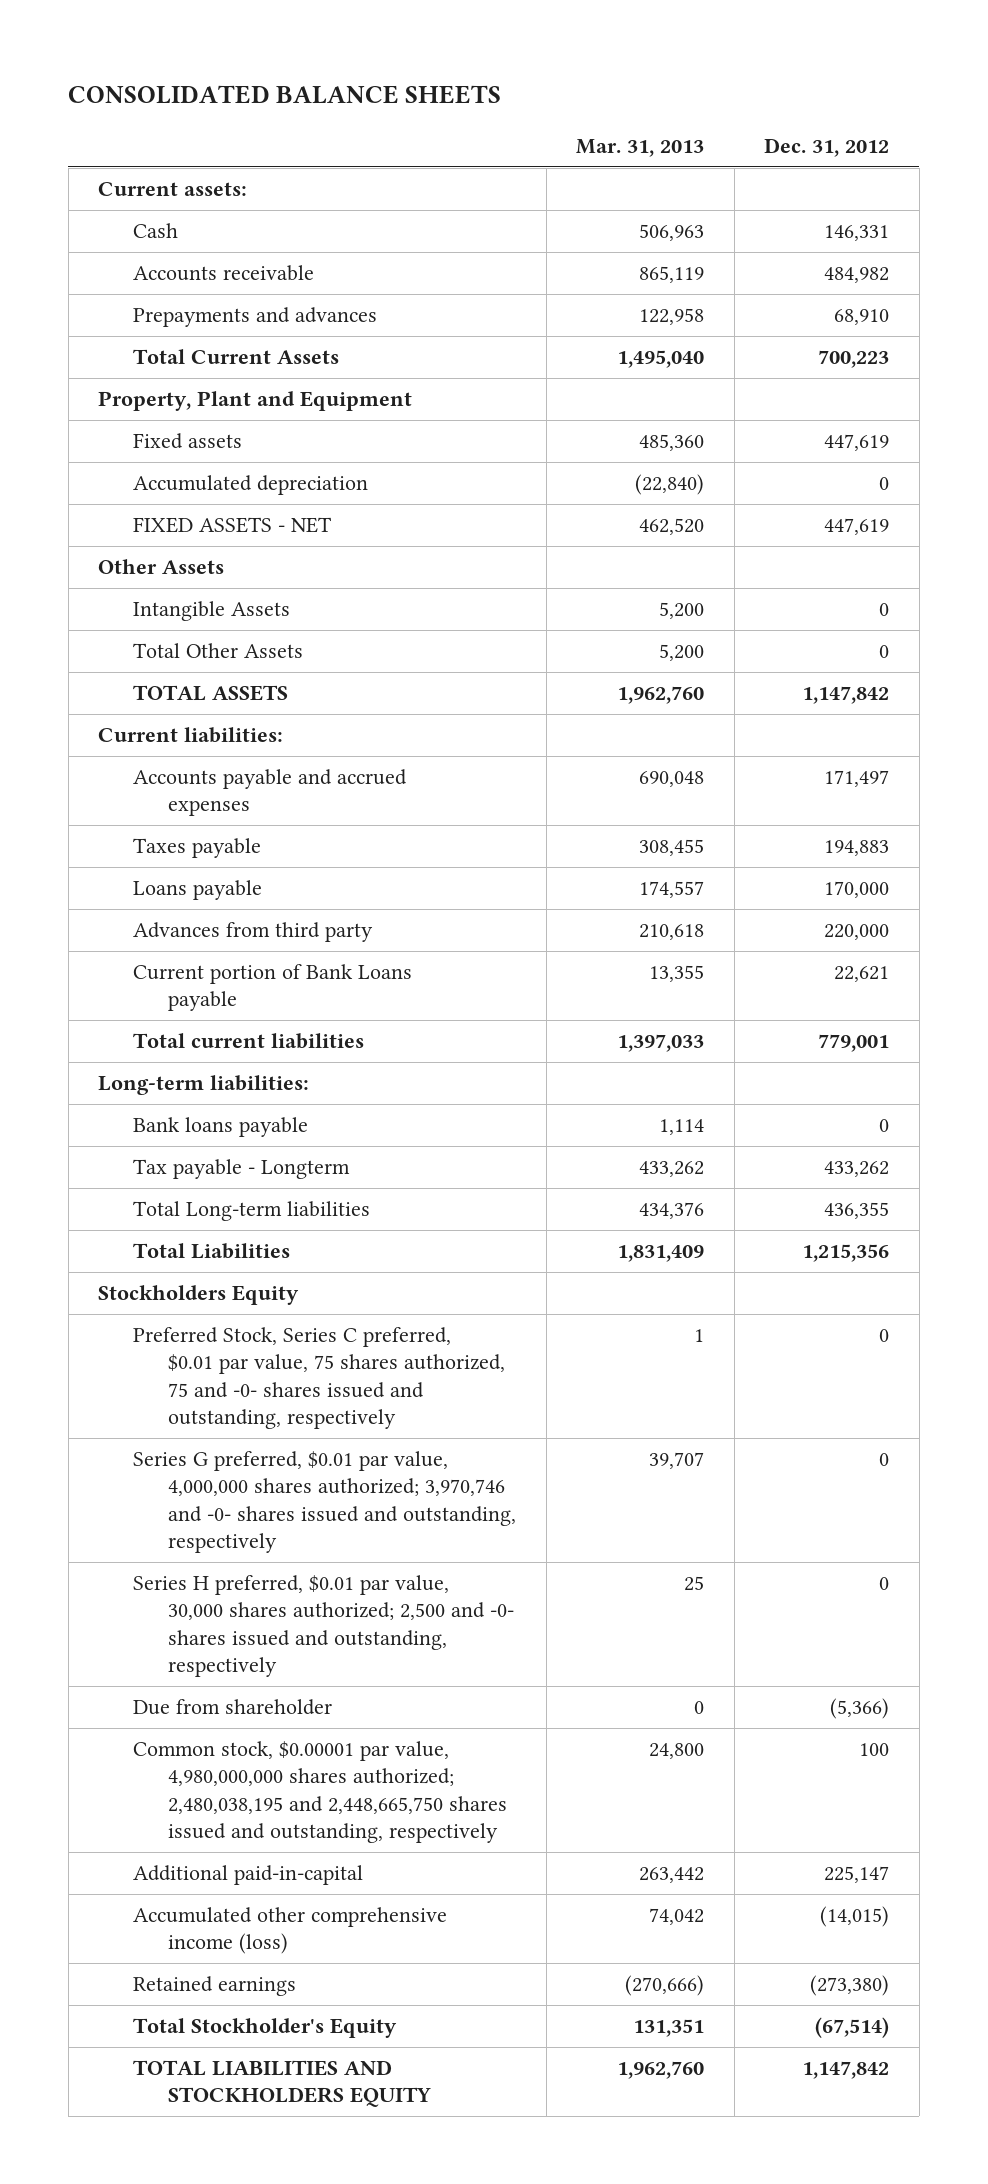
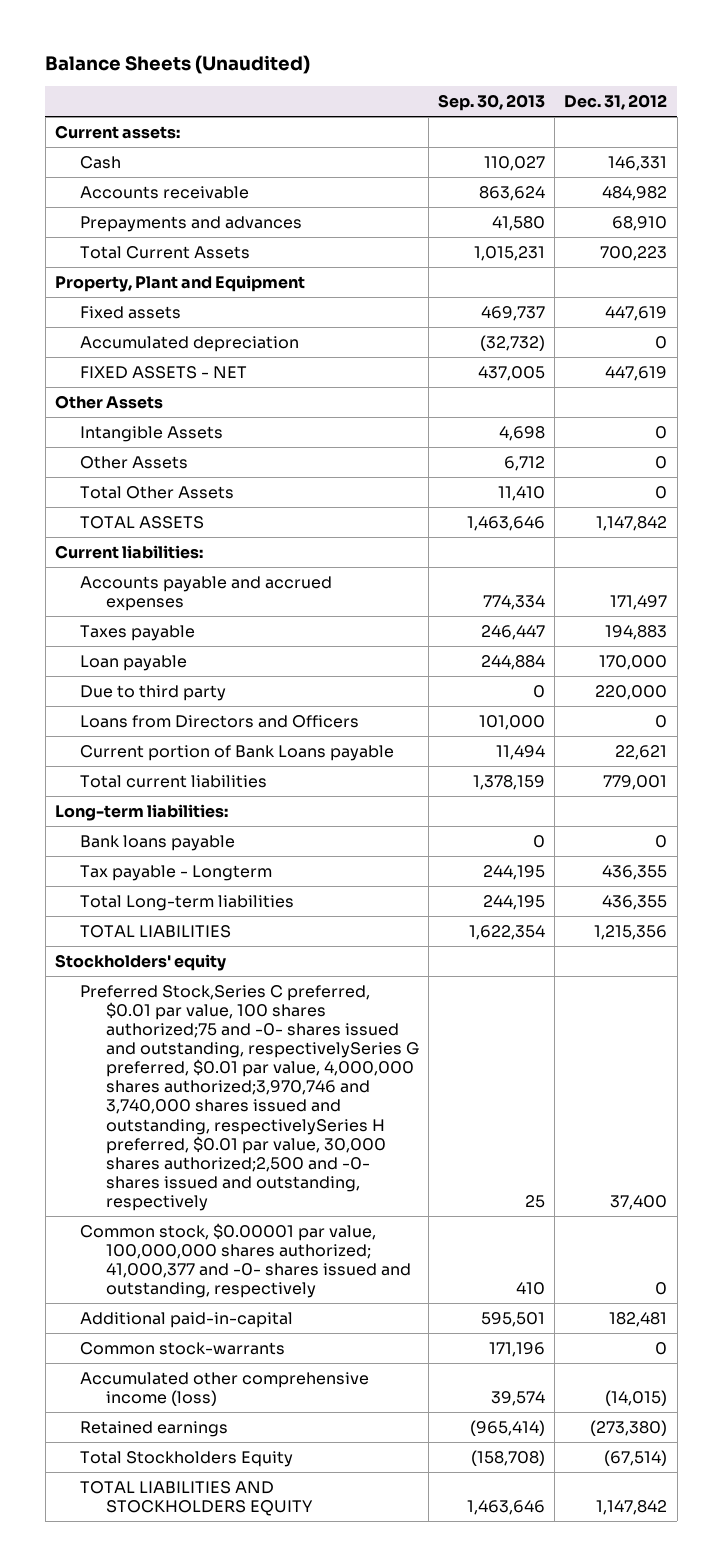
- CONSOLIDATED BALANCE SHEETS
+ Balance Sheets (Unaudited)
- | Mar. 31, 2013 | Dec. 31, 2012
+ | Sep. 30, 2013 | Dec. 31, 2012
+ Other Assets | 6,712 | 0
- Loans payable | 174,557 | 170,000
- Advances from third party | 210,618 | 220,000
+ Loan payable | 244,884 | 170,000
+ Due to third party | 0 | 220,000
+ Loans from Directors and Officers | 101,000 | 0
- Tax payable - Longterm | 433,262 | 433,262
+ Tax payable - Longterm | 244,195 | 436,355
- Total Liabilities | 1,831,409 | 1,215,356
- Stockholders Equity
- Preferred Stock, Series C preferred, $0.01 par value, 75 shares authorized, 75 and -0- shares issued and outstanding, respectively | 1 | 0
- Series G preferred, $0.01 par value, 4,000,000 shares authorized; 3,970,746 and -0- shares issued and outstanding, respectively | 39,707 | 0
- Series H preferred, $0.01 par value, 30,000 shares authorized; 2,500 and -0- shares issued and outstanding, respectively | 25 | 0
- Due from shareholder | 0 | (5,366)
- Common stock, $0.00001 par value, 4,980,000,000 shares authorized; 2,480,038,195 and 2,448,665,750 shares issued and outstanding, respectively | 24,800 | 100
- Additional paid-in-capital | 263,442 | 225,147
+ TOTAL LIABILITIES | 1,622,354 | 1,215,356
+ Stockholders' equity
+ Preferred Stock,Series C preferred, $0.01 par value, 100 shares authorized;75 and -0- shares issued and outstanding, respectivelySeries G preferred, $0.01 par value, 4,000,000 shares authorized;3,970,746 and 3,740,000 shares issued and outstanding, respectivelySeries H preferred, $0.01 par value, 30,000 shares authorized;2,500 and -0- shares issued and outstanding, respectively | 25 | 37,400
+ Common stock, $0.00001 par value, 100,000,000 shares authorized; 41,000,377 and -0- shares issued and outstanding, respectively | 410 | 0
+ Additional paid-in-capital | 595,501 | 182,481
+ Common stock-warrants | 171,196 | 0
- Total Stockholder's Equity | 131,351 | (67,514)
+ Total Stockholders Equity | (158,708) | (67,514)

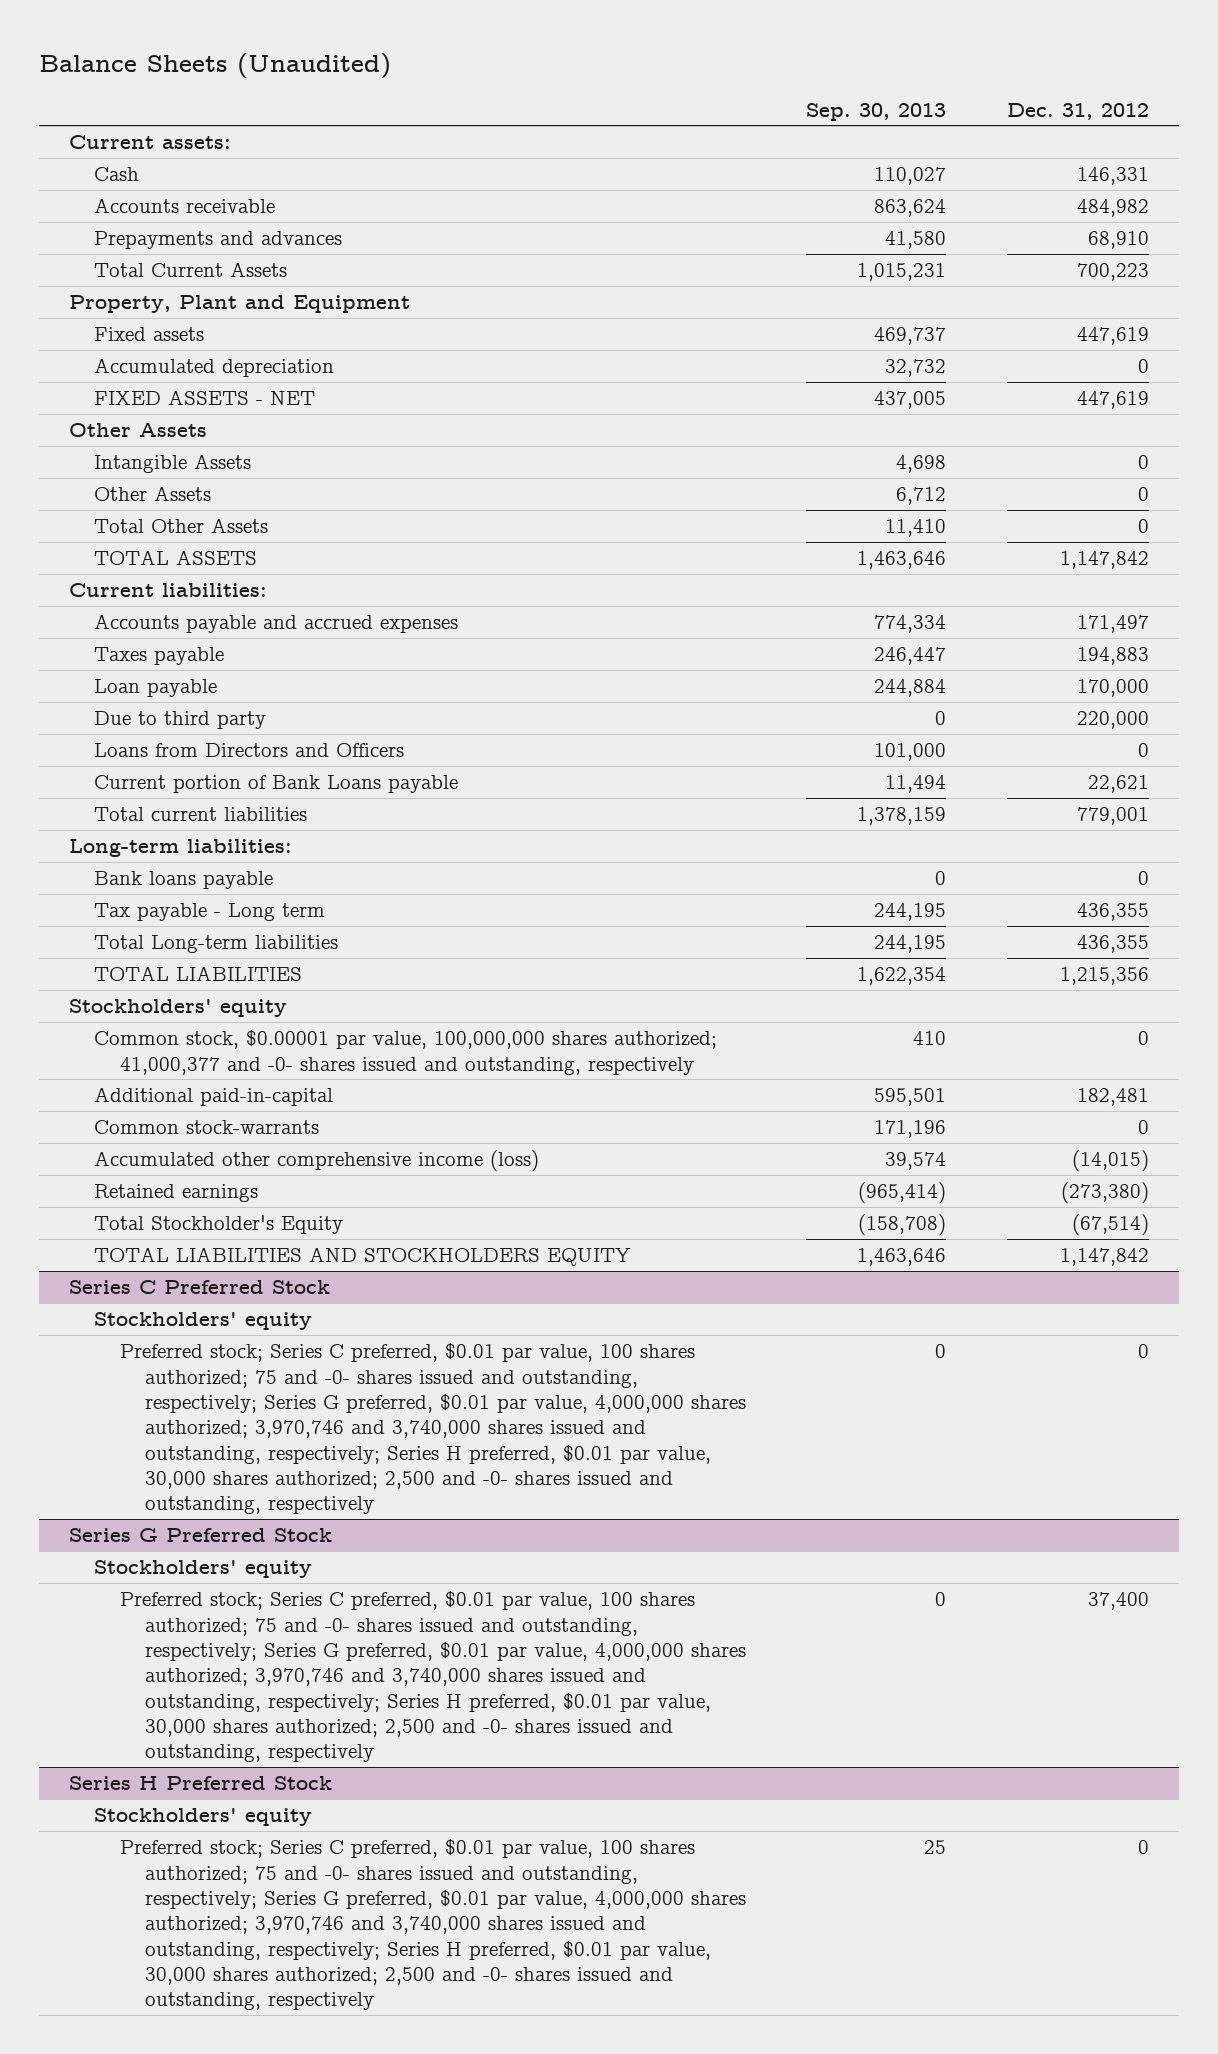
- Accumulated depreciation | (32,732) | 0
+ Accumulated depreciation | 32,732 | 0
- Tax payable - Longterm | 244,195 | 436,355
+ Tax payable - Long term | 244,195 | 436,355
- Preferred Stock,Series C preferred, $0.01 par value, 100 shares authorized;75 and -0- shares issued and outstanding, respectivelySeries G preferred, $0.01 par value, 4,000,000 shares authorized;3,970,746 and 3,740,000 shares issued and outstanding, respectivelySeries H preferred, $0.01 par value, 30,000 shares authorized;2,500 and -0- shares issued and outstanding, respectively | 25 | 37,400
- Total Stockholders Equity | (158,708) | (67,514)
+ Total Stockholder's Equity | (158,708) | (67,514)
+ Series C Preferred Stock
+ Stockholders' equity
+ Preferred stock; Series C preferred, $0.01 par value, 100 shares authorized; 75 and -0- shares issued and outstanding, respectively; Series G preferred, $0.01 par value, 4,000,000 shares authorized; 3,970,746 and 3,740,000 shares issued and outstanding, respectively; Series H preferred, $0.01 par value, 30,000 shares authorized; 2,500 and -0- shares issued and outstanding, respectively | 0 | 0
+ Series G Preferred Stock
+ Stockholders' equity
+ Preferred stock; Series C preferred, $0.01 par value, 100 shares authorized; 75 and -0- shares issued and outstanding, respectively; Series G preferred, $0.01 par value, 4,000,000 shares authorized; 3,970,746 and 3,740,000 shares issued and outstanding, respectively; Series H preferred, $0.01 par value, 30,000 shares authorized; 2,500 and -0- shares issued and outstanding, respectively | 0 | 37,400
+ Series H Preferred Stock
+ Stockholders' equity
+ Preferred stock; Series C preferred, $0.01 par value, 100 shares authorized; 75 and -0- shares issued and outstanding, respectively; Series G preferred, $0.01 par value, 4,000,000 shares authorized; 3,970,746 and 3,740,000 shares issued and outstanding, respectively; Series H preferred, $0.01 par value, 30,000 shares authorized; 2,500 and -0- shares issued and outstanding, respectively | 25 | 0

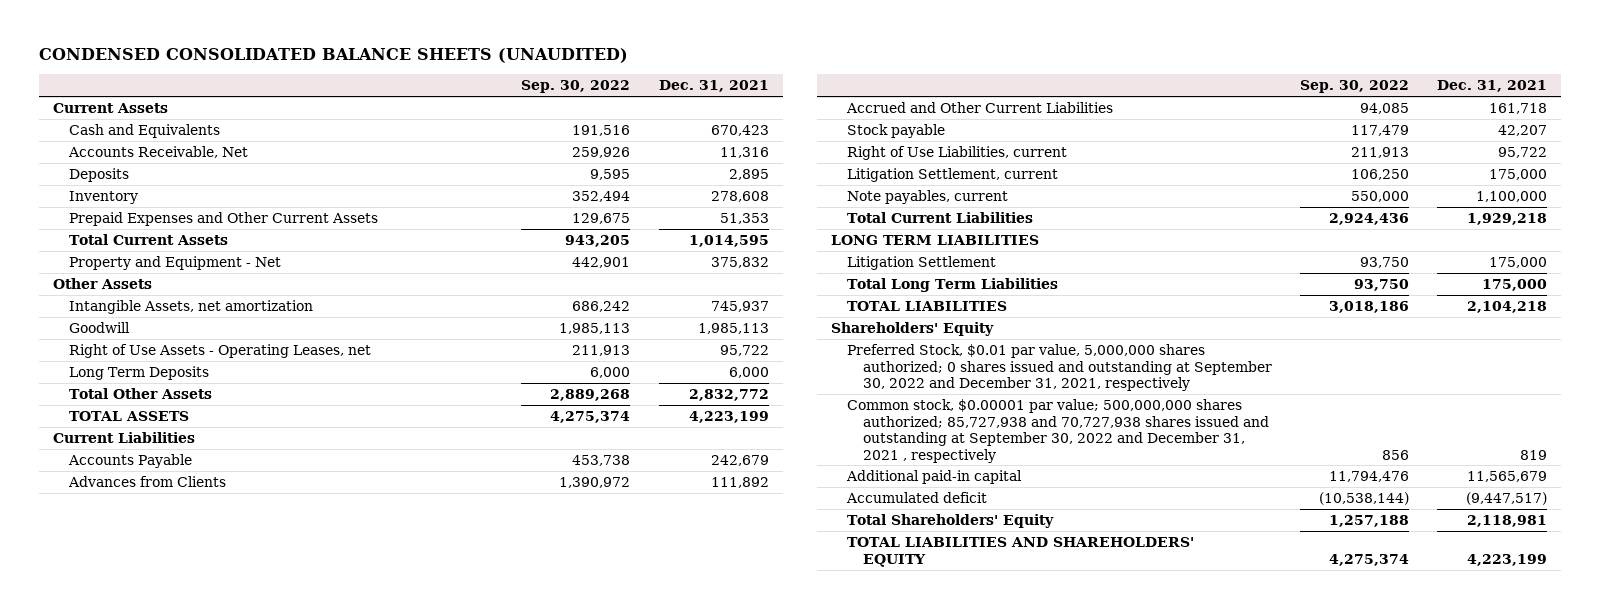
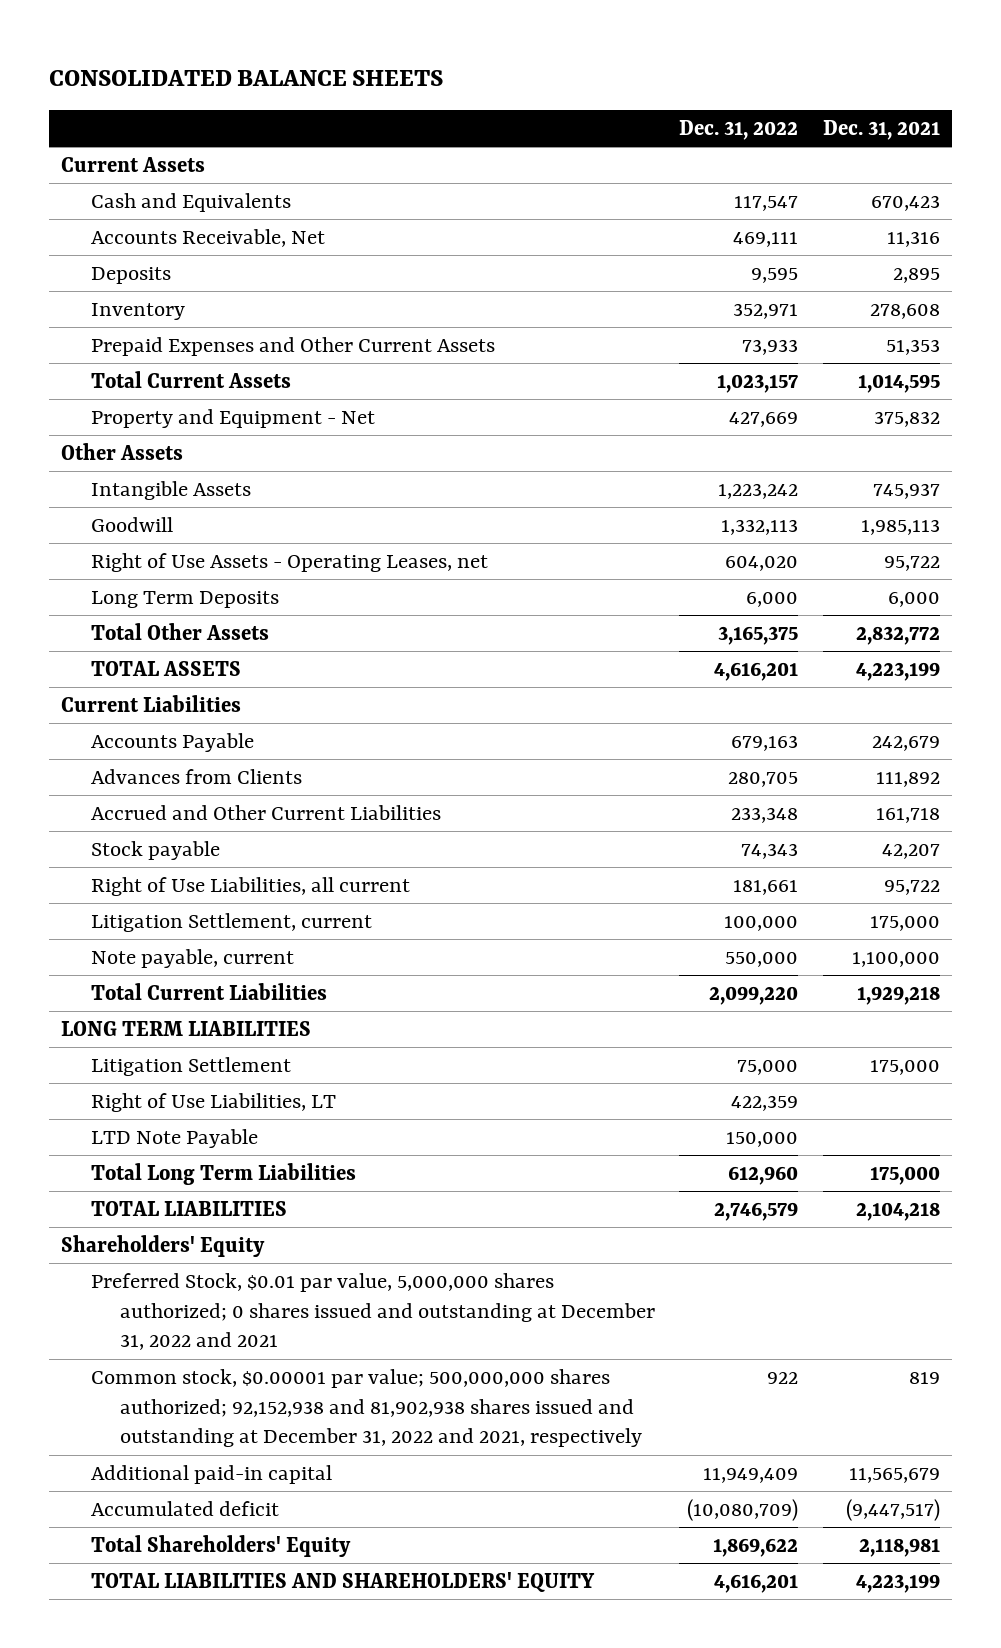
- CONDENSED CONSOLIDATED BALANCE SHEETS (UNAUDITED)
+ CONSOLIDATED BALANCE SHEETS
- | Sep. 30, 2022 | Dec. 31, 2021
+ | Dec. 31, 2022 | Dec. 31, 2021
- Intangible Assets, net amortization | 686,242 | 745,937
+ Intangible Assets | 1,223,242 | 745,937
- Right of Use Liabilities, current | 211,913 | 95,722
+ Right of Use Liabilities, all current | 181,661 | 95,722
- Note payables, current | 550,000 | 1,100,000
+ Note payable, current | 550,000 | 1,100,000
+ Right of Use Liabilities, LT | 422,359 |
+ LTD Note Payable | 150,000 |
- Preferred Stock, $0.01 par value, 5,000,000 shares authorized; 0 shares issued and outstanding at September 30, 2022 and December 31, 2021, respectively
- Common stock, $0.00001 par value; 500,000,000 shares authorized; 85,727,938 and 70,727,938 shares issued and outstanding at September 30, 2022 and December 31, 2021 , respectively | 856 | 819
+ Preferred Stock, $0.01 par value, 5,000,000 shares authorized; 0 shares issued and outstanding at December 31, 2022 and 2021
+ Common stock, $0.00001 par value; 500,000,000 shares authorized; 92,152,938 and 81,902,938 shares issued and outstanding at December 31, 2022 and 2021, respectively | 922 | 819

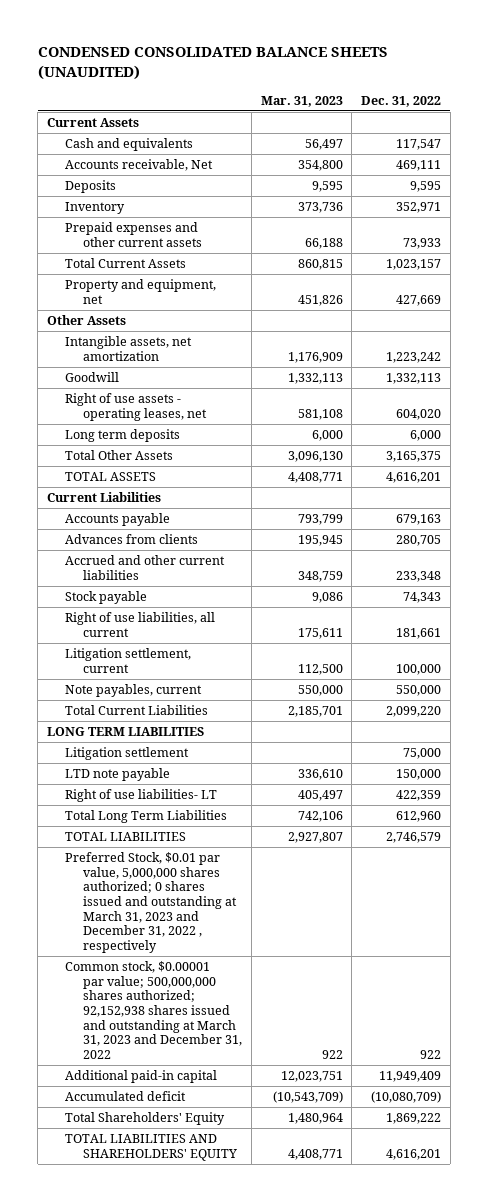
- CONSOLIDATED BALANCE SHEETS
+ CONDENSED CONSOLIDATED BALANCE SHEETS (UNAUDITED)
- | Dec. 31, 2022 | Dec. 31, 2021
+ | Mar. 31, 2023 | Dec. 31, 2022
- Cash and Equivalents | 117,547 | 670,423
- Accounts Receivable, Net | 469,111 | 11,316
+ Cash and equivalents | 56,497 | 117,547
+ Accounts receivable, Net | 354,800 | 469,111
- Prepaid Expenses and Other Current Assets | 73,933 | 51,353
+ Prepaid expenses and other current assets | 66,188 | 73,933
- Property and Equipment - Net | 427,669 | 375,832
+ Property and equipment, net | 451,826 | 427,669
- Intangible Assets | 1,223,242 | 745,937
+ Intangible assets, net amortization | 1,176,909 | 1,223,242
- Right of Use Assets - Operating Leases, net | 604,020 | 95,722
- Long Term Deposits | 6,000 | 6,000
+ Right of use assets - operating leases, net | 581,108 | 604,020
+ Long term deposits | 6,000 | 6,000
- Accounts Payable | 679,163 | 242,679
- Advances from Clients | 280,705 | 111,892
- Accrued and Other Current Liabilities | 233,348 | 161,718
+ Accounts payable | 793,799 | 679,163
+ Advances from clients | 195,945 | 280,705
+ Accrued and other current liabilities | 348,759 | 233,348
- Right of Use Liabilities, all current | 181,661 | 95,722
- Litigation Settlement, current | 100,000 | 175,000
- Note payable, current | 550,000 | 1,100,000
+ Right of use liabilities, all current | 175,611 | 181,661
+ Litigation settlement, current | 112,500 | 100,000
+ Note payables, current | 550,000 | 550,000
- Litigation Settlement | 75,000 | 175,000
- Right of Use Liabilities, LT | 422,359 |
- LTD Note Payable | 150,000 |
+ Litigation settlement | | 75,000
+ LTD note payable | 336,610 | 150,000
+ Right of use liabilities- LT | 405,497 | 422,359
- Shareholders' Equity
- Preferred Stock, $0.01 par value, 5,000,000 shares authorized; 0 shares issued and outstanding at December 31, 2022 and 2021
- Common stock, $0.00001 par value; 500,000,000 shares authorized; 92,152,938 and 81,902,938 shares issued and outstanding at December 31, 2022 and 2021, respectively | 922 | 819
+ Preferred Stock, $0.01 par value, 5,000,000 shares authorized; 0 shares issued and outstanding at March 31, 2023 and December 31, 2022 , respectively
+ Common stock, $0.00001 par value; 500,000,000 shares authorized; 92,152,938 shares issued and outstanding at March 31, 2023 and December 31, 2022 | 922 | 922
- Total Shareholders' Equity | 1,869,622 | 2,118,981
+ Total Shareholders' Equity | 1,480,964 | 1,869,222

